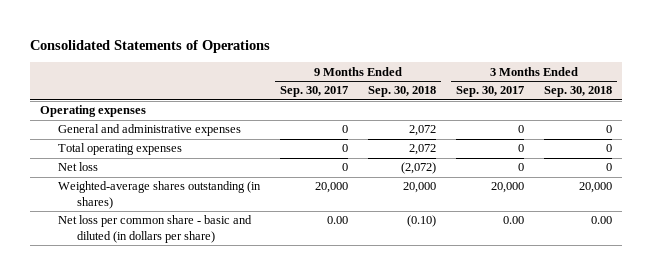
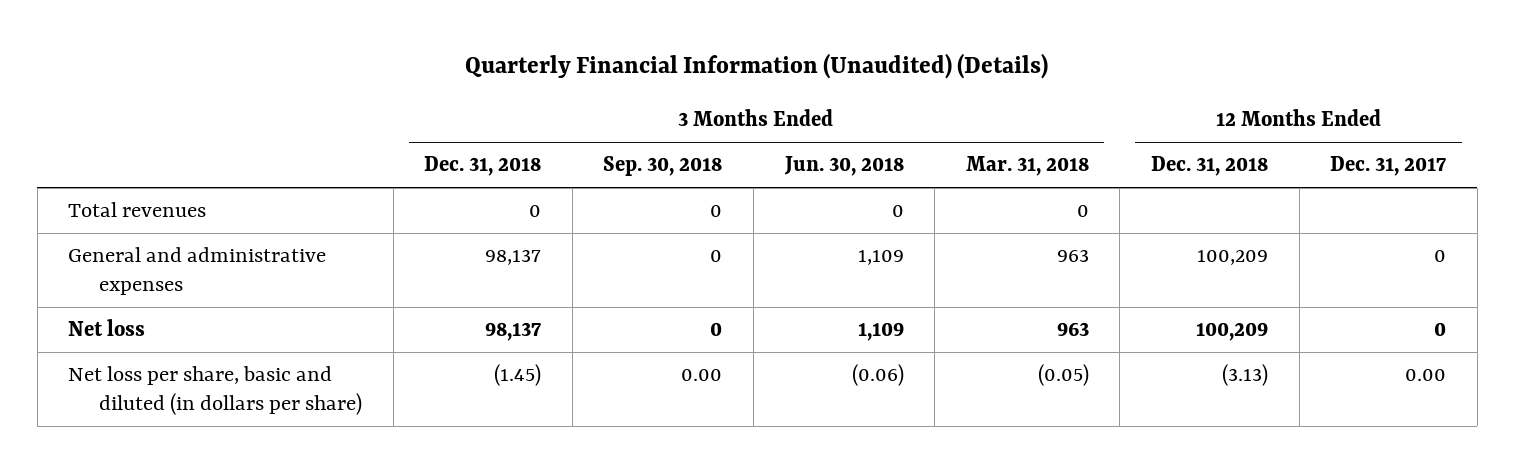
- Consolidated Statements of Operations
+ Quarterly Financial Information (Unaudited) (Details)
- | 9 Months Ended Sep. 30, 2017 | 9 Months Ended Sep. 30, 2018 | 3 Months Ended Sep. 30, 2017 | 3 Months Ended Sep. 30, 2018
+ | 3 Months Ended Dec. 31, 2018 | 3 Months Ended Sep. 30, 2018 | 3 Months Ended Jun. 30, 2018 | 3 Months Ended Mar. 31, 2018 | 12 Months Ended Dec. 31, 2018 | 12 Months Ended Dec. 31, 2017
- Operating expenses
+ Total revenues | 0 | 0 | 0 | 0 | |
- Total operating expenses | 0 | 2,072 | 0 | 0
- Weighted-average shares outstanding (in shares) | 20,000 | 20,000 | 20,000 | 20,000
- Net loss per common share - basic and diluted (in dollars per share) | 0.00 | (0.10) | 0.00 | 0.00
+ Net loss per share, basic and diluted (in dollars per share) | (1.45) | 0.00 | (0.06) | (0.05) | (3.13) | 0.00

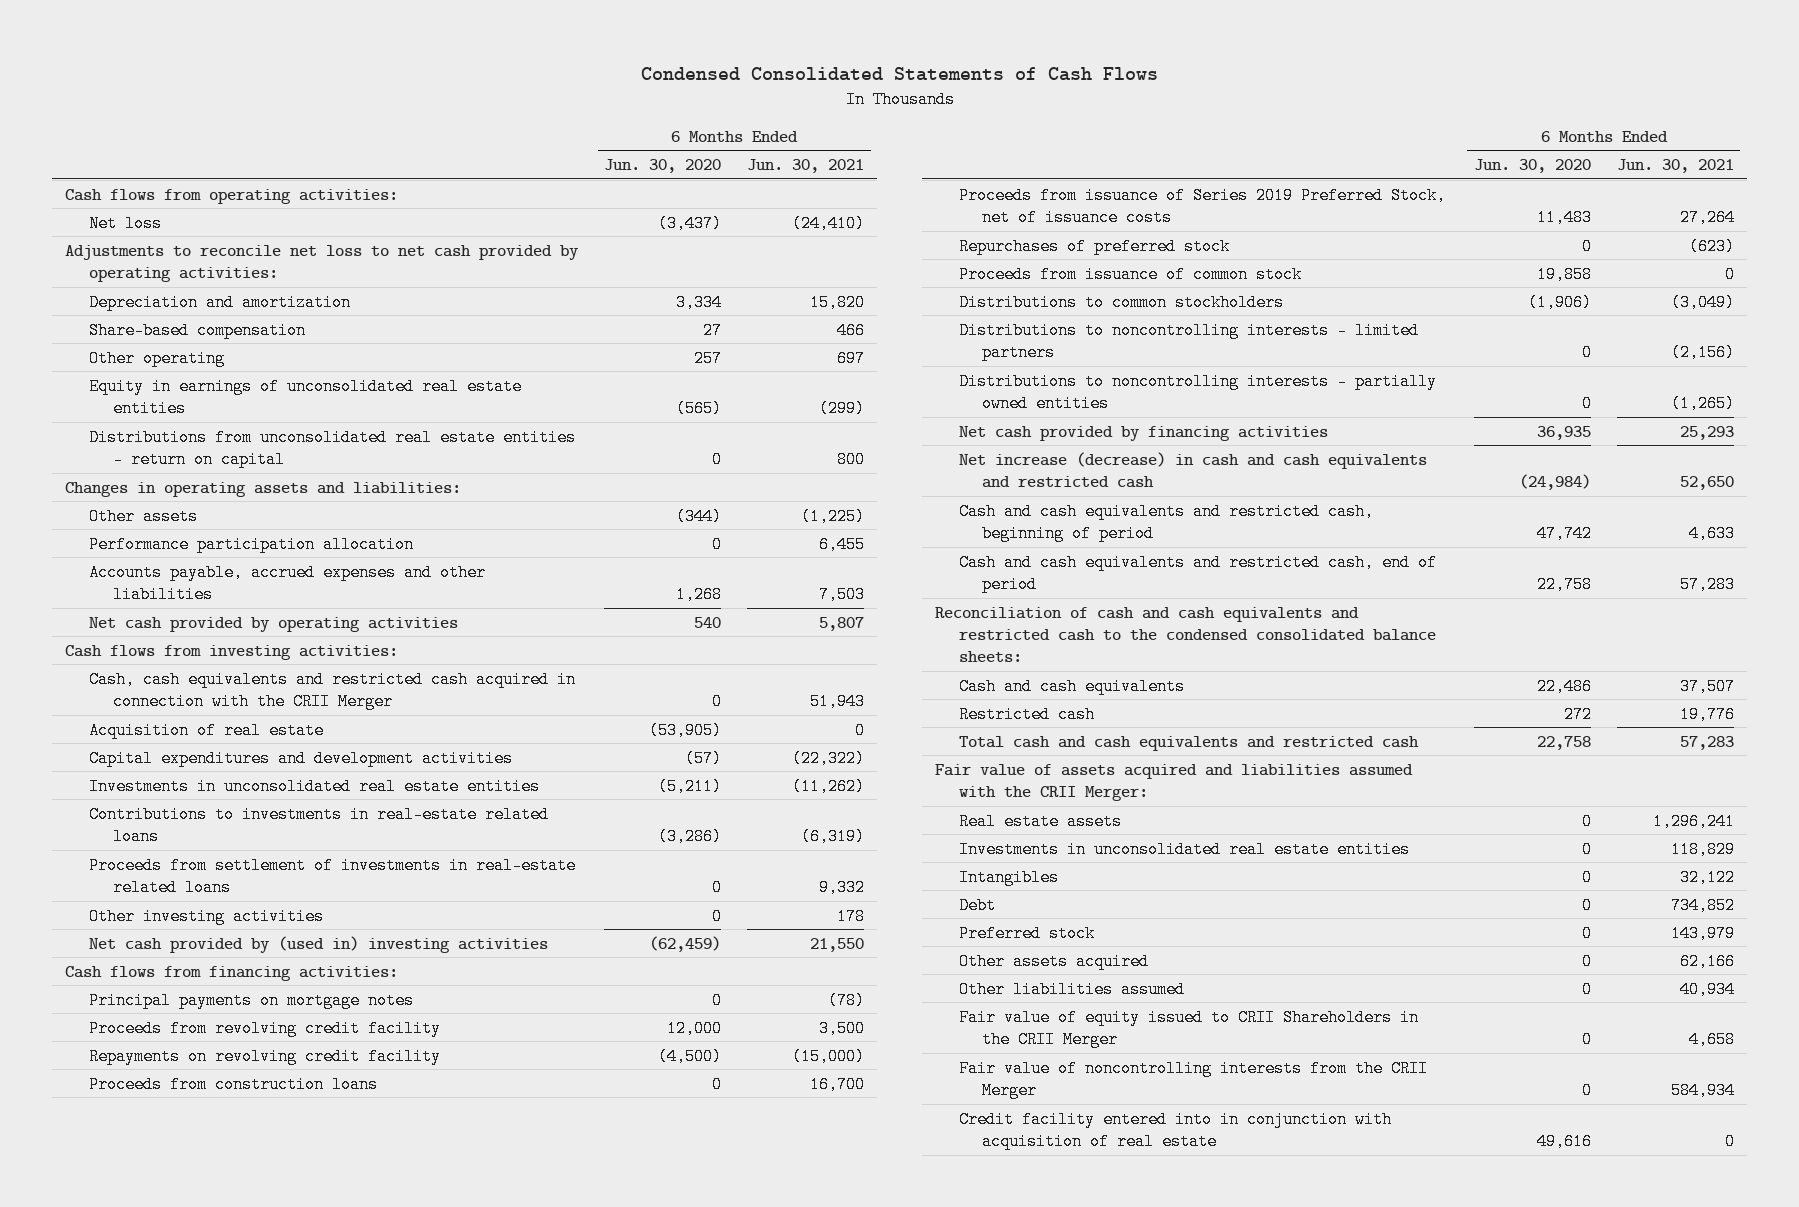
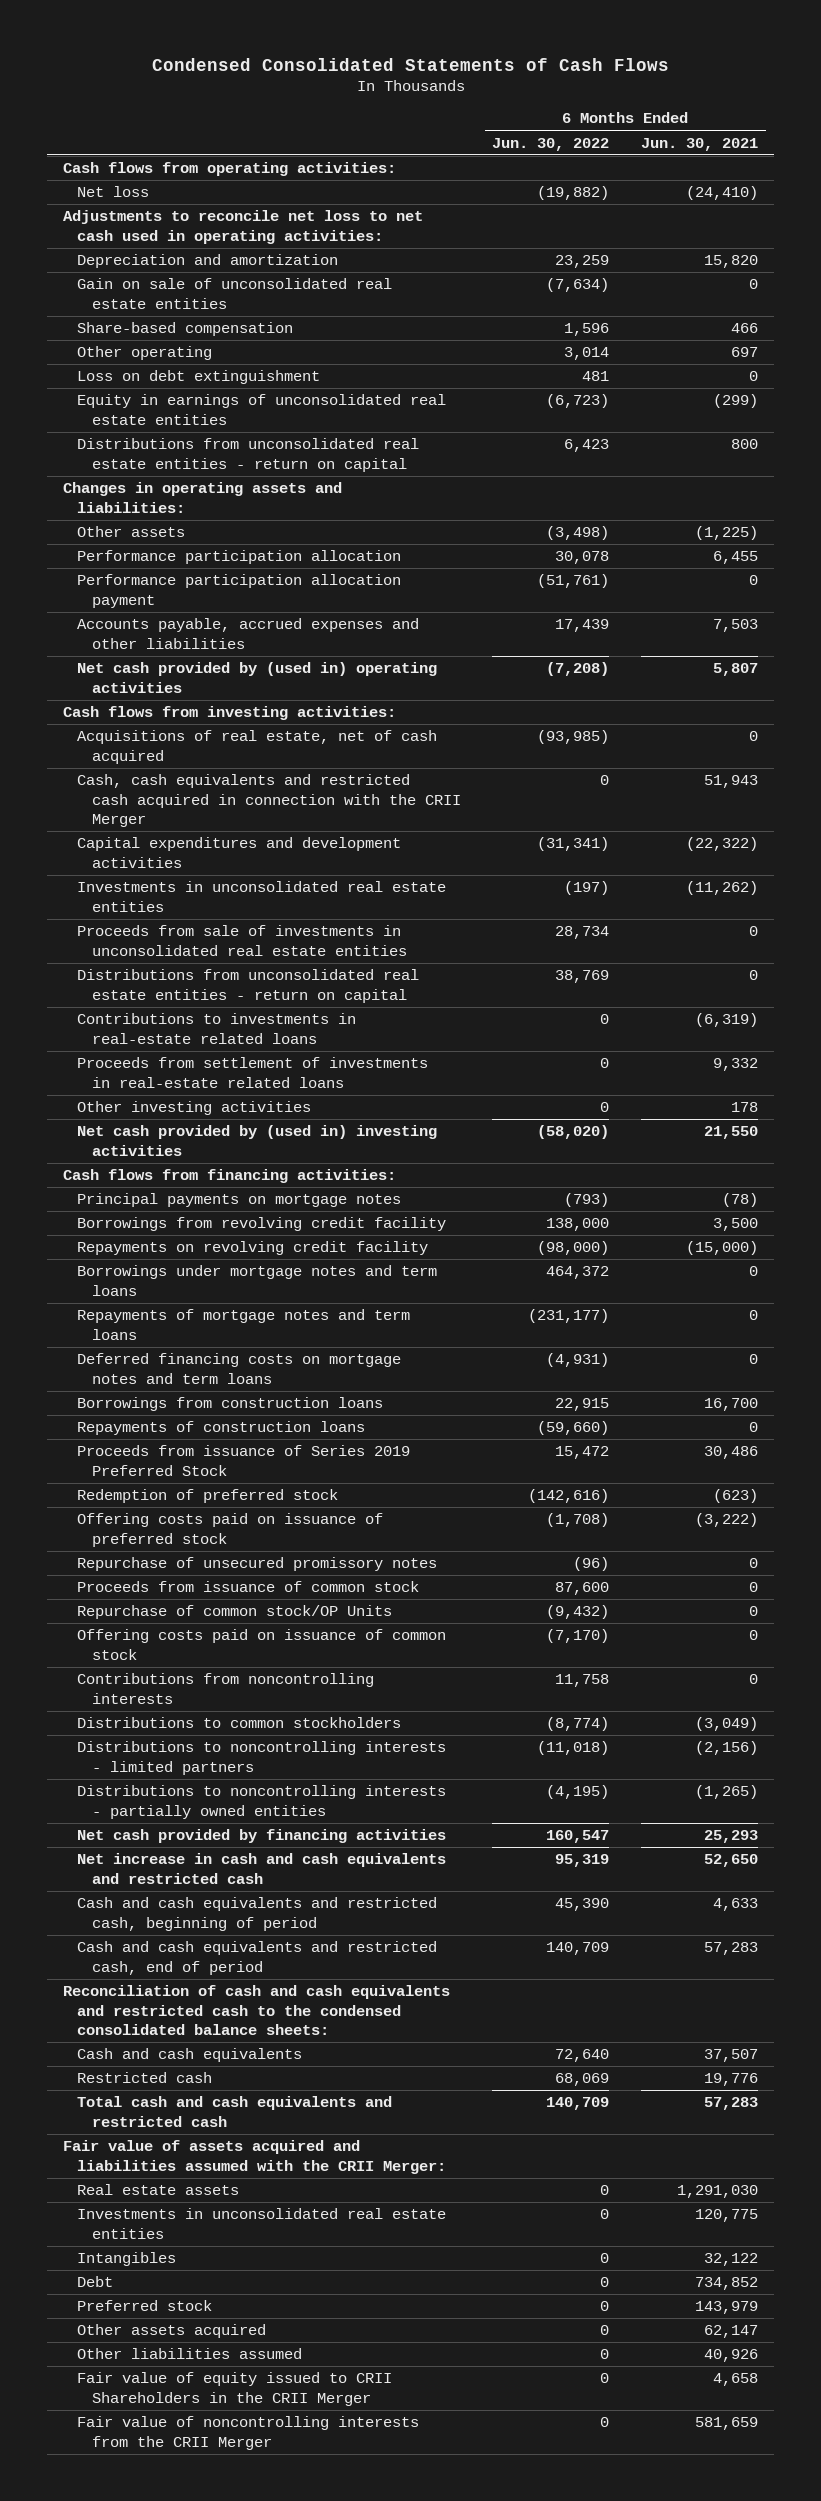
- | 6 Months Ended Jun. 30, 2020 | 6 Months Ended Jun. 30, 2021
+ | 6 Months Ended Jun. 30, 2022 | 6 Months Ended Jun. 30, 2021
- Adjustments to reconcile net loss to net cash provided by operating activities:
+ Adjustments to reconcile net loss to net cash used in operating activities:
+ Gain on sale of unconsolidated real estate entities | (7,634) | 0
+ Loss on debt extinguishment | 481 | 0
+ Performance participation allocation payment | (51,761) | 0
- Net cash provided by operating activities | 540 | 5,807
+ Net cash provided by (used in) operating activities | (7,208) | 5,807
+ Acquisitions of real estate, net of cash acquired | (93,985) | 0
- Acquisition of real estate | (53,905) | 0
+ Proceeds from sale of investments in unconsolidated real estate entities | 28,734 | 0
+ Distributions from unconsolidated real estate entities - return on capital | 38,769 | 0
- Proceeds from revolving credit facility | 12,000 | 3,500
+ Borrowings from revolving credit facility | 138,000 | 3,500
- Proceeds from construction loans | 0 | 16,700
- Proceeds from issuance of Series 2019 Preferred Stock, net of issuance costs | 11,483 | 27,264
- Repurchases of preferred stock | 0 | (623)
+ Borrowings under mortgage notes and term loans | 464,372 | 0
+ Repayments of mortgage notes and term loans | (231,177) | 0
+ Deferred financing costs on mortgage notes and term loans | (4,931) | 0
+ Borrowings from construction loans | 22,915 | 16,700
+ Repayments of construction loans | (59,660) | 0
+ Proceeds from issuance of Series 2019 Preferred Stock | 15,472 | 30,486
+ Redemption of preferred stock | (142,616) | (623)
+ Offering costs paid on issuance of preferred stock | (1,708) | (3,222)
+ Repurchase of unsecured promissory notes | (96) | 0
+ Repurchase of common stock/OP Units | (9,432) | 0
+ Offering costs paid on issuance of common stock | (7,170) | 0
+ Contributions from noncontrolling interests | 11,758 | 0
- Net increase (decrease) in cash and cash equivalents and restricted cash | (24,984) | 52,650
+ Net increase in cash and cash equivalents and restricted cash | 95,319 | 52,650
- Real estate assets | 0 | 1,296,241
- Investments in unconsolidated real estate entities | 0 | 118,829
+ Real estate assets | 0 | 1,291,030
+ Investments in unconsolidated real estate entities | 0 | 120,775
- Other assets acquired | 0 | 62,166
- Other liabilities assumed | 0 | 40,934
+ Other assets acquired | 0 | 62,147
+ Other liabilities assumed | 0 | 40,926
- Fair value of noncontrolling interests from the CRII Merger | 0 | 584,934
- Credit facility entered into in conjunction with acquisition of real estate | 49,616 | 0
+ Fair value of noncontrolling interests from the CRII Merger | 0 | 581,659

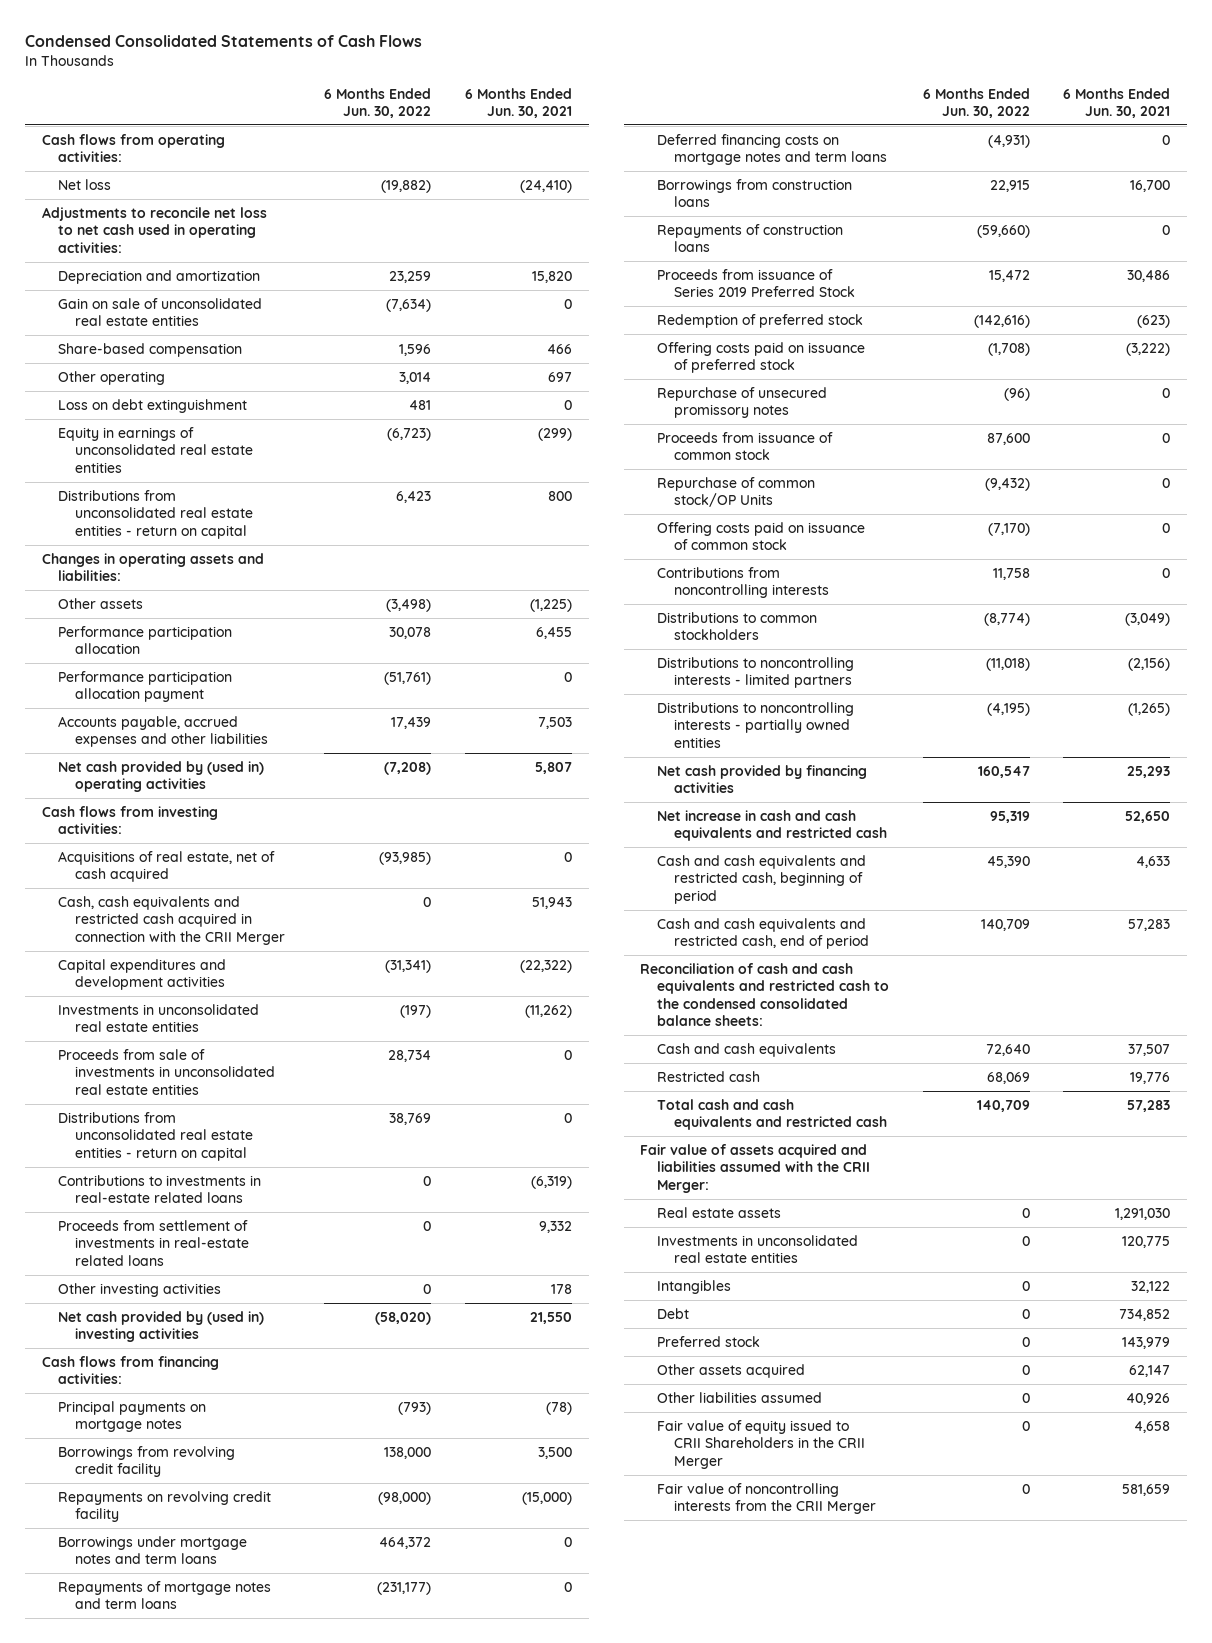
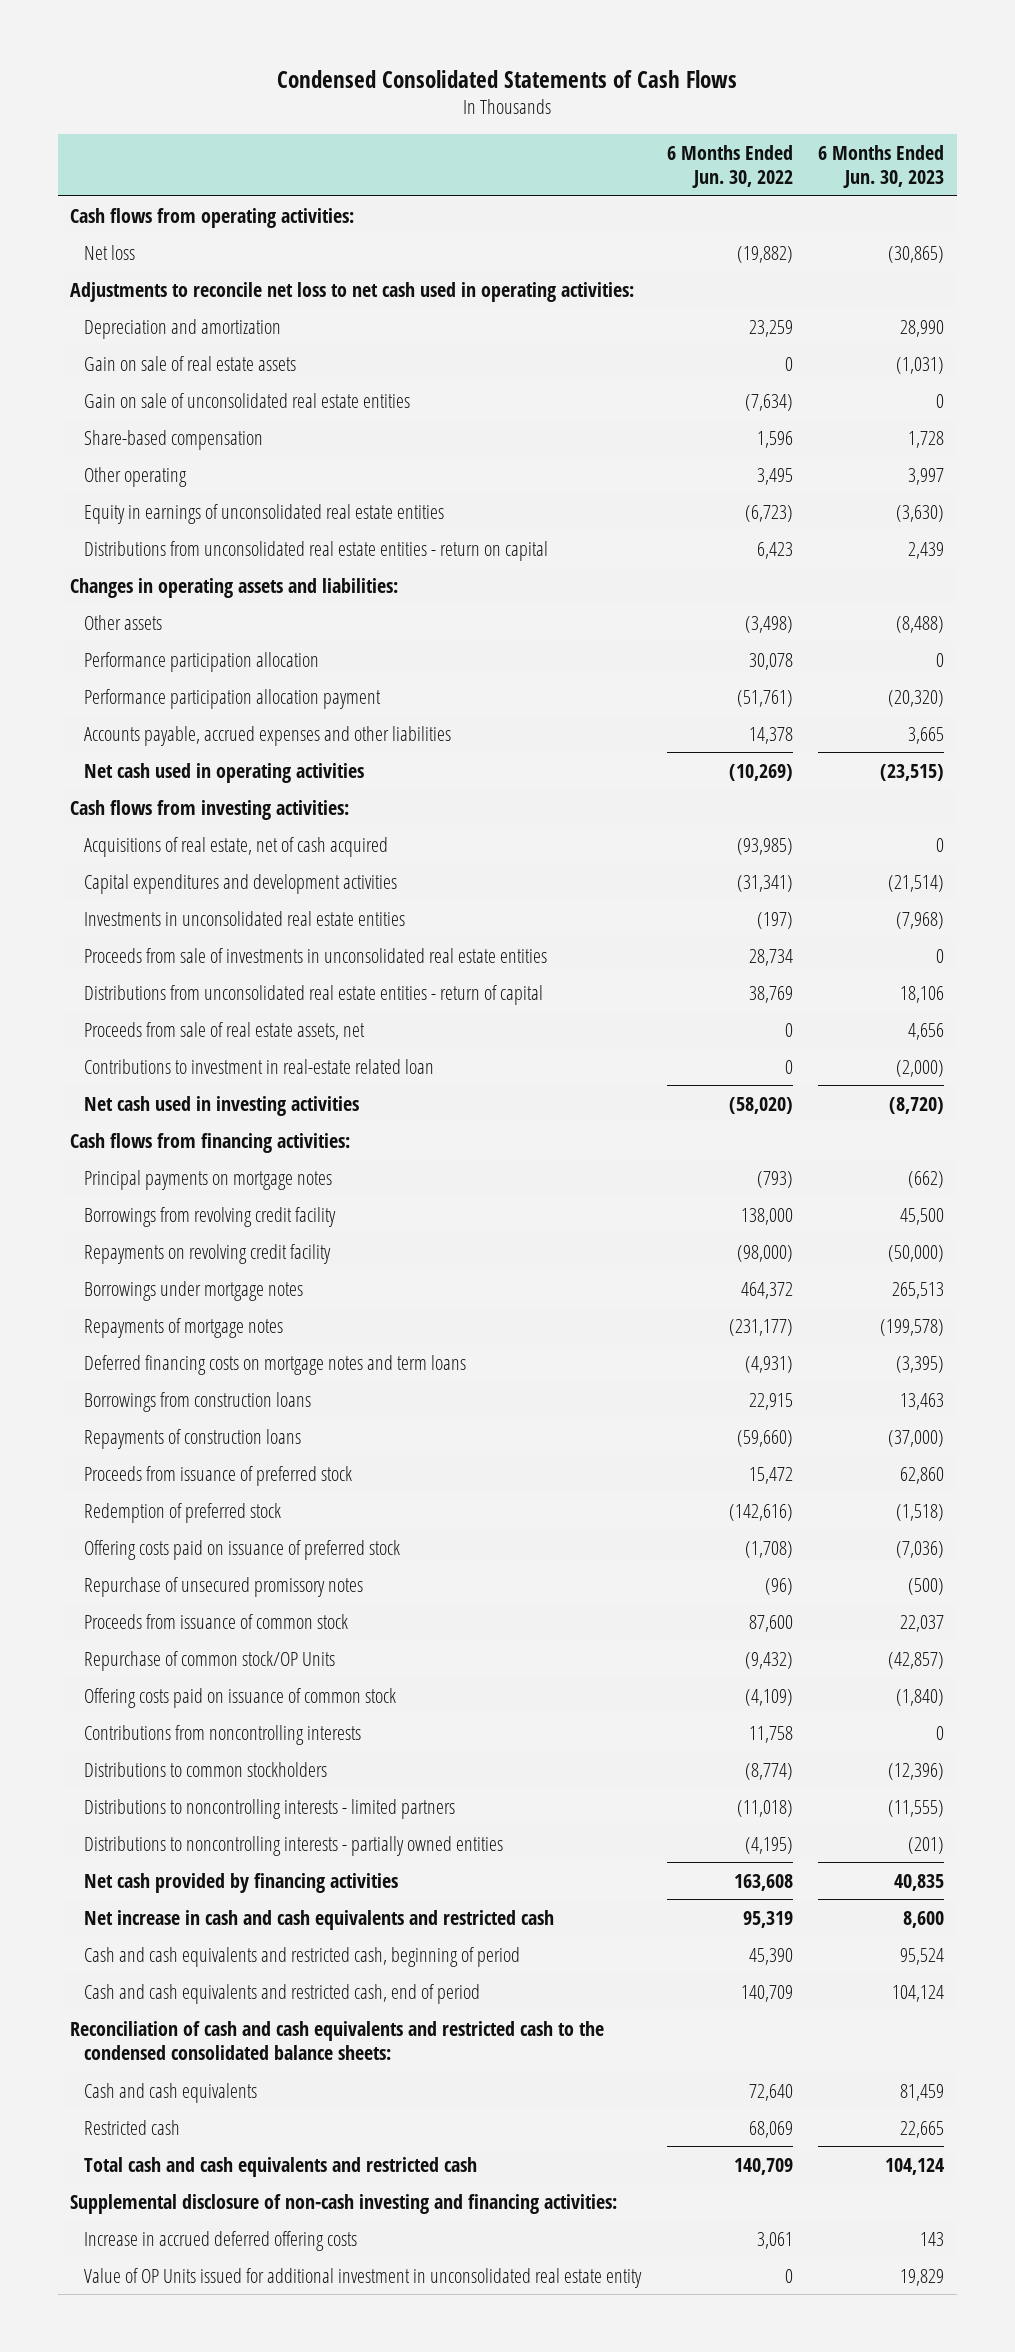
- | 6 Months Ended Jun. 30, 2022 | 6 Months Ended Jun. 30, 2021
+ | 6 Months Ended Jun. 30, 2022 | 6 Months Ended Jun. 30, 2023
+ Gain on sale of real estate assets | 0 | (1,031)
- Other operating | 3,014 | 697
- Loss on debt extinguishment | 481 | 0
+ Other operating | 3,495 | 3,997
- Accounts payable, accrued expenses and other liabilities | 17,439 | 7,503
- Net cash provided by (used in) operating activities | (7,208) | 5,807
+ Accounts payable, accrued expenses and other liabilities | 14,378 | 3,665
+ Net cash used in operating activities | (10,269) | (23,515)
- Cash, cash equivalents and restricted cash acquired in connection with the CRII Merger | 0 | 51,943
- Distributions from unconsolidated real estate entities - return on capital | 38,769 | 0
- Contributions to investments in real-estate related loans | 0 | (6,319)
- Proceeds from settlement of investments in real-estate related loans | 0 | 9,332
- Other investing activities | 0 | 178
- Net cash provided by (used in) investing activities | (58,020) | 21,550
+ Distributions from unconsolidated real estate entities - return of capital | 38,769 | 18,106
+ Proceeds from sale of real estate assets, net | 0 | 4,656
+ Contributions to investment in real-estate related loan | 0 | (2,000)
+ Net cash used in investing activities | (58,020) | (8,720)
- Borrowings under mortgage notes and term loans | 464,372 | 0
- Repayments of mortgage notes and term loans | (231,177) | 0
+ Borrowings under mortgage notes | 464,372 | 265,513
+ Repayments of mortgage notes | (231,177) | (199,578)
- Proceeds from issuance of Series 2019 Preferred Stock | 15,472 | 30,486
+ Proceeds from issuance of preferred stock | 15,472 | 62,860
- Offering costs paid on issuance of common stock | (7,170) | 0
+ Offering costs paid on issuance of common stock | (4,109) | (1,840)
- Net cash provided by financing activities | 160,547 | 25,293
+ Net cash provided by financing activities | 163,608 | 40,835
- Fair value of assets acquired and liabilities assumed with the CRII Merger:
- Real estate assets | 0 | 1,291,030
- Investments in unconsolidated real estate entities | 0 | 120,775
- Intangibles | 0 | 32,122
- Debt | 0 | 734,852
- Preferred stock | 0 | 143,979
- Other assets acquired | 0 | 62,147
- Other liabilities assumed | 0 | 40,926
- Fair value of equity issued to CRII Shareholders in the CRII Merger | 0 | 4,658
- Fair value of noncontrolling interests from the CRII Merger | 0 | 581,659
+ Supplemental disclosure of non-cash investing and financing activities:
+ Increase in accrued deferred offering costs | 3,061 | 143
+ Value of OP Units issued for additional investment in unconsolidated real estate entity | 0 | 19,829

